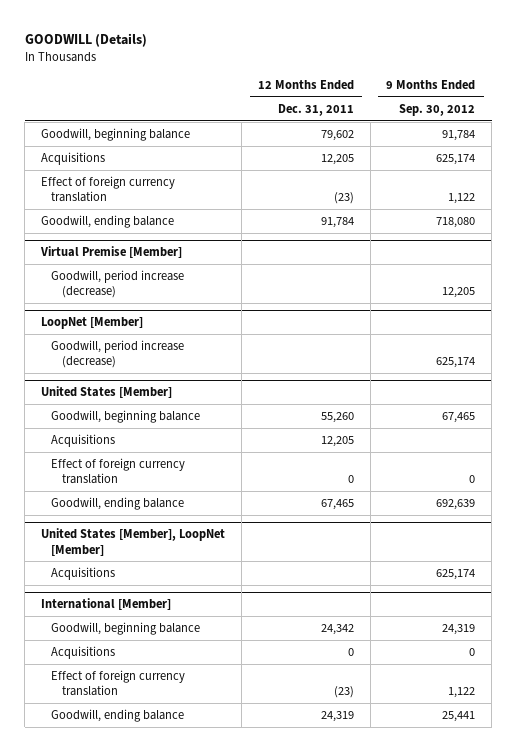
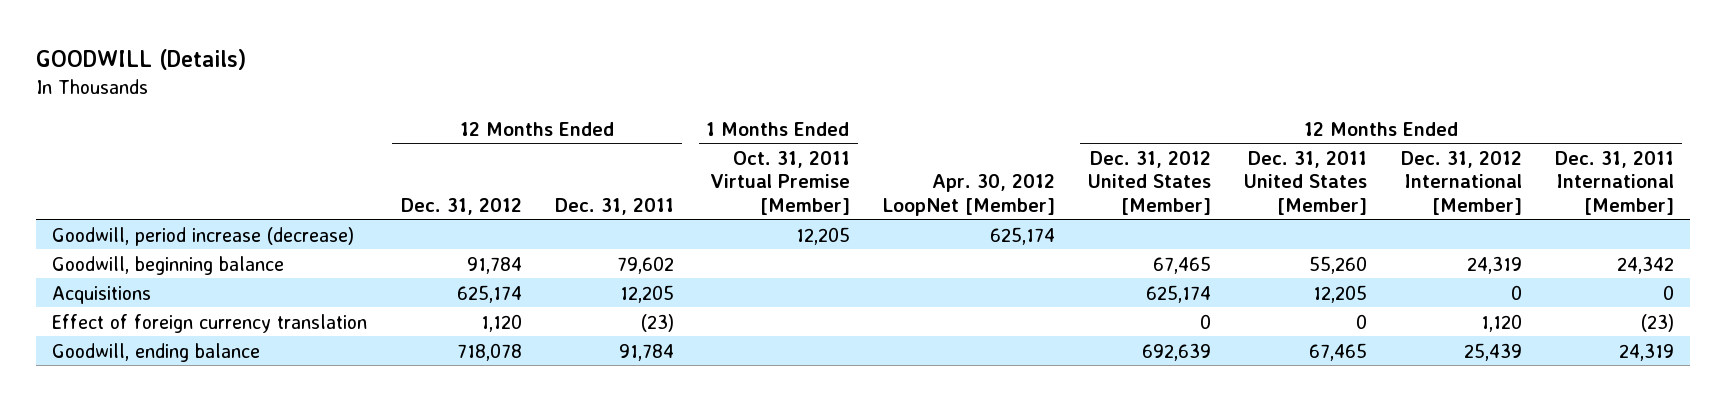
- | 12 Months Ended Dec. 31, 2011 | 9 Months Ended Sep. 30, 2012
+ | 12 Months Ended Dec. 31, 2012 | 12 Months Ended Dec. 31, 2011 | 1 Months Ended Oct. 31, 2011 Virtual Premise [Member] | Apr. 30, 2012 LoopNet [Member] | 12 Months Ended Dec. 31, 2012 United States [Member] | 12 Months Ended Dec. 31, 2011 United States [Member] | 12 Months Ended Dec. 31, 2012 International [Member] | 12 Months Ended Dec. 31, 2011 International [Member]
+ Goodwill, period increase (decrease) | | | 12,205 | 625,174 | | | |
- Virtual Premise [Member]
- Goodwill, period increase (decrease) | | 12,205
- LoopNet [Member]
- Goodwill, period increase (decrease) | | 625,174
- United States [Member]
- Goodwill, beginning balance | 55,260 | 67,465
- Acquisitions | 12,205 |
- Effect of foreign currency translation | 0 | 0
- Goodwill, ending balance | 67,465 | 692,639
- United States [Member], LoopNet [Member]
- Acquisitions | | 625,174
- International [Member]
- Goodwill, beginning balance | 24,342 | 24,319
- Acquisitions | 0 | 0
- Effect of foreign currency translation | (23) | 1,122
- Goodwill, ending balance | 24,319 | 25,441

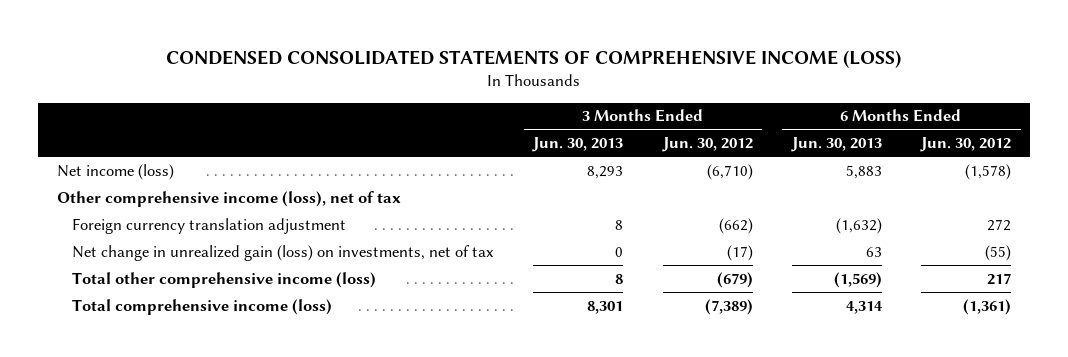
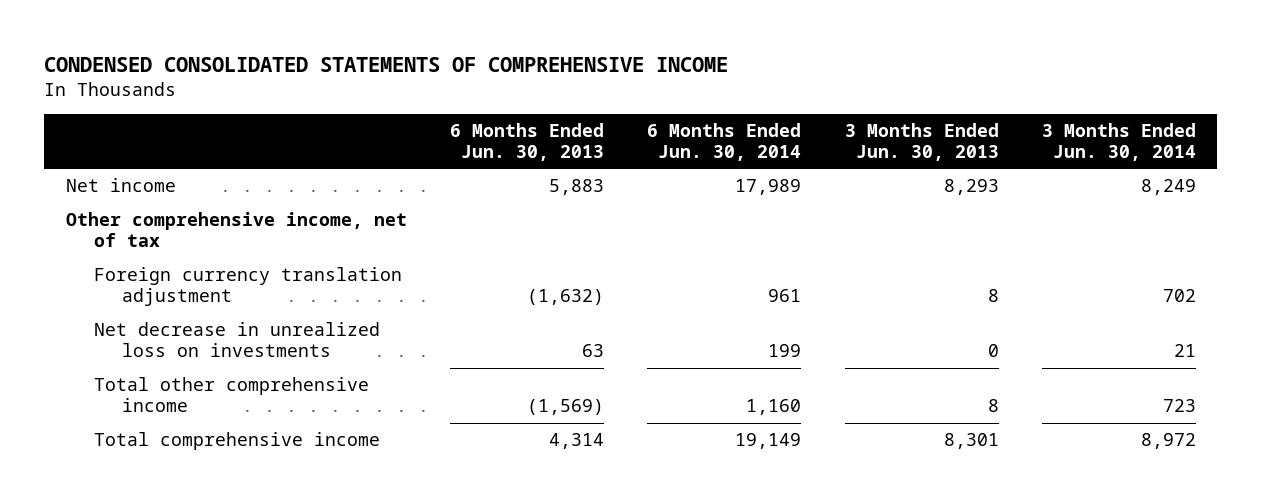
- CONDENSED CONSOLIDATED STATEMENTS OF COMPREHENSIVE INCOME (LOSS)
+ CONDENSED CONSOLIDATED STATEMENTS OF COMPREHENSIVE INCOME
- | 3 Months Ended Jun. 30, 2013 | 3 Months Ended Jun. 30, 2012 | 6 Months Ended Jun. 30, 2013 | 6 Months Ended Jun. 30, 2012
+ | 6 Months Ended Jun. 30, 2013 | 6 Months Ended Jun. 30, 2014 | 3 Months Ended Jun. 30, 2013 | 3 Months Ended Jun. 30, 2014
- Net income (loss) | 8,293 | (6,710) | 5,883 | (1,578)
- Other comprehensive income (loss), net of tax
+ Net income | 5,883 | 17,989 | 8,293 | 8,249
+ Other comprehensive income, net of tax
- Net change in unrealized gain (loss) on investments, net of tax | 0 | (17) | 63 | (55)
- Total other comprehensive income (loss) | 8 | (679) | (1,569) | 217
- Total comprehensive income (loss) | 8,301 | (7,389) | 4,314 | (1,361)
+ Net decrease in unrealized loss on investments | 63 | 199 | 0 | 21
+ Total other comprehensive income | (1,569) | 1,160 | 8 | 723
+ Total comprehensive income | 4,314 | 19,149 | 8,301 | 8,972

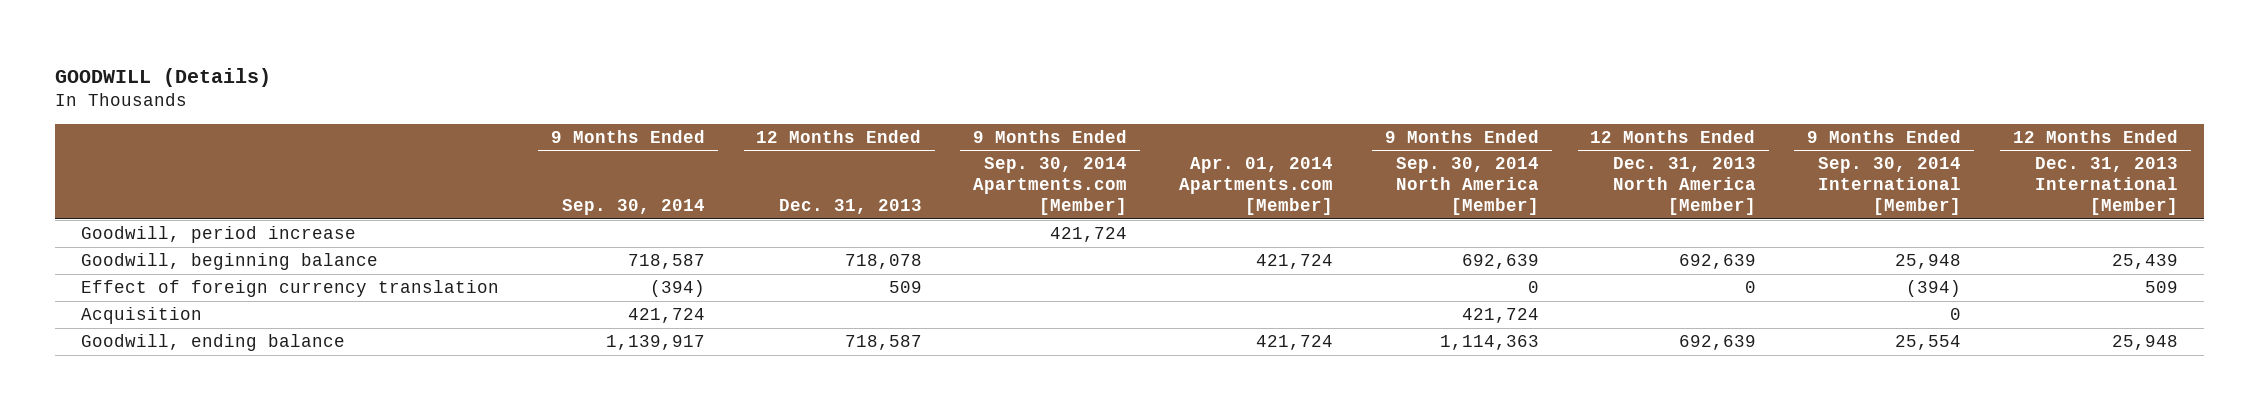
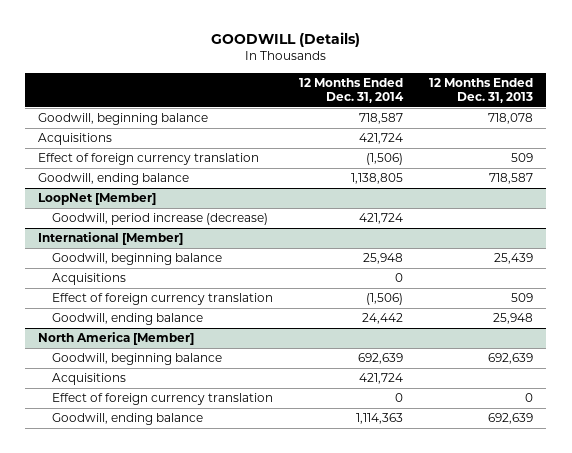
- | 9 Months Ended Sep. 30, 2014 | 12 Months Ended Dec. 31, 2013 | 9 Months Ended Sep. 30, 2014 Apartments.com [Member] | Apr. 01, 2014 Apartments.com [Member] | 9 Months Ended Sep. 30, 2014 North America [Member] | 12 Months Ended Dec. 31, 2013 North America [Member] | 9 Months Ended Sep. 30, 2014 International [Member] | 12 Months Ended Dec. 31, 2013 International [Member]
+ | 12 Months Ended Dec. 31, 2014 | 12 Months Ended Dec. 31, 2013
- Goodwill, period increase | | | 421,724 | | | | |
+ Acquisitions | 421,724 |
- Acquisition | 421,724 | | | | 421,724 | | 0 |
+ LoopNet [Member]
+ Goodwill, period increase (decrease) | 421,724 |
+ International [Member]
+ Goodwill, beginning balance | 25,948 | 25,439
+ Acquisitions | 0 |
+ Effect of foreign currency translation | (1,506) | 509
+ Goodwill, ending balance | 24,442 | 25,948
+ North America [Member]
+ Goodwill, beginning balance | 692,639 | 692,639
+ Acquisitions | 421,724 |
+ Effect of foreign currency translation | 0 | 0
+ Goodwill, ending balance | 1,114,363 | 692,639

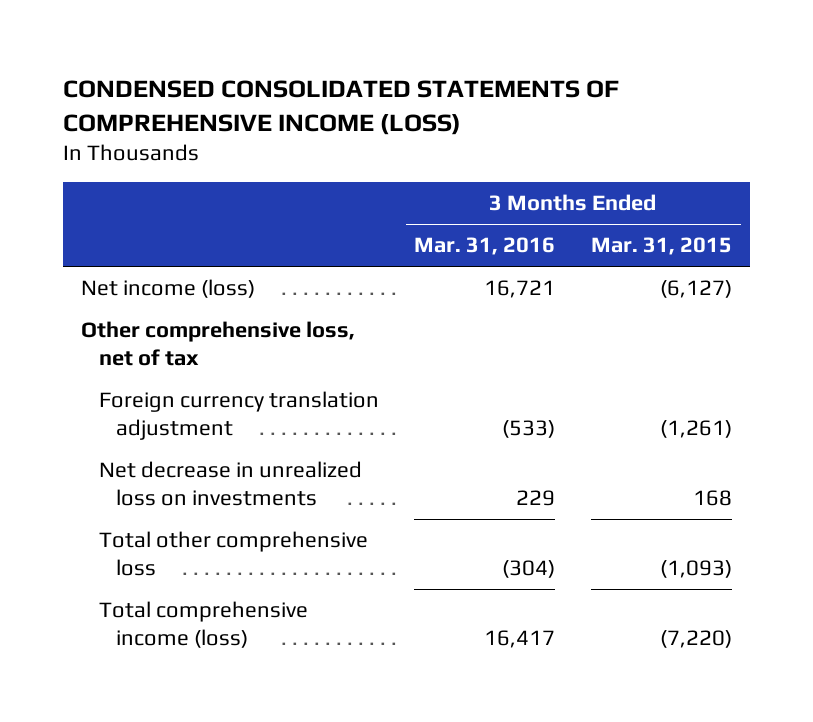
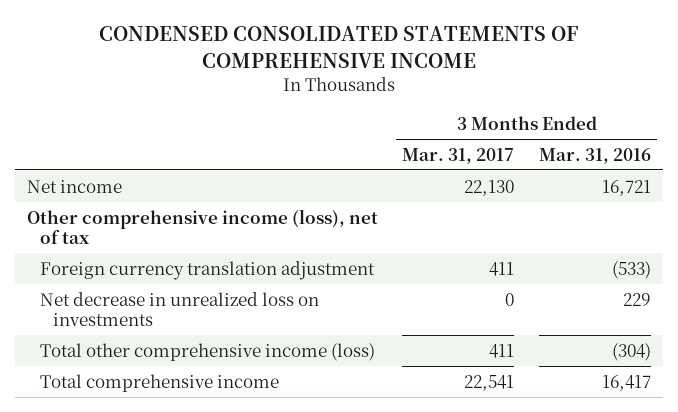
- CONDENSED CONSOLIDATED STATEMENTS OF COMPREHENSIVE INCOME (LOSS)
+ CONDENSED CONSOLIDATED STATEMENTS OF COMPREHENSIVE INCOME
- | 3 Months Ended Mar. 31, 2016 | 3 Months Ended Mar. 31, 2015
+ | 3 Months Ended Mar. 31, 2017 | 3 Months Ended Mar. 31, 2016
- Net income (loss) | 16,721 | (6,127)
- Other comprehensive loss, net of tax
+ Net income | 22,130 | 16,721
+ Other comprehensive income (loss), net of tax
- Total other comprehensive loss | (304) | (1,093)
- Total comprehensive income (loss) | 16,417 | (7,220)
+ Total other comprehensive income (loss) | 411 | (304)
+ Total comprehensive income | 22,541 | 16,417

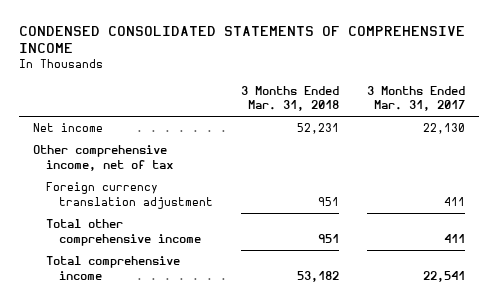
- | 3 Months Ended Mar. 31, 2017 | 3 Months Ended Mar. 31, 2016
+ | 3 Months Ended Mar. 31, 2018 | 3 Months Ended Mar. 31, 2017
- Other comprehensive income (loss), net of tax
+ Other comprehensive income, net of tax
- Net decrease in unrealized loss on investments | 0 | 229
- Total other comprehensive income (loss) | 411 | (304)
+ Total other comprehensive income | 951 | 411

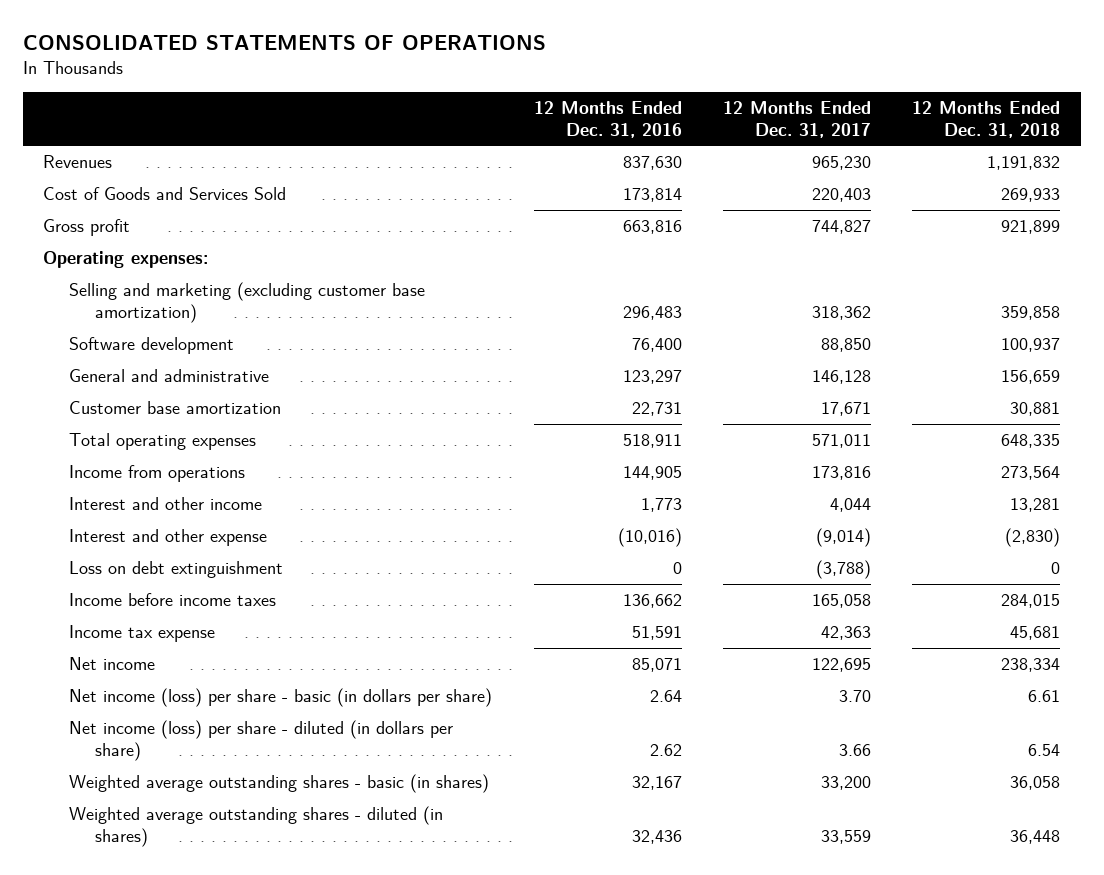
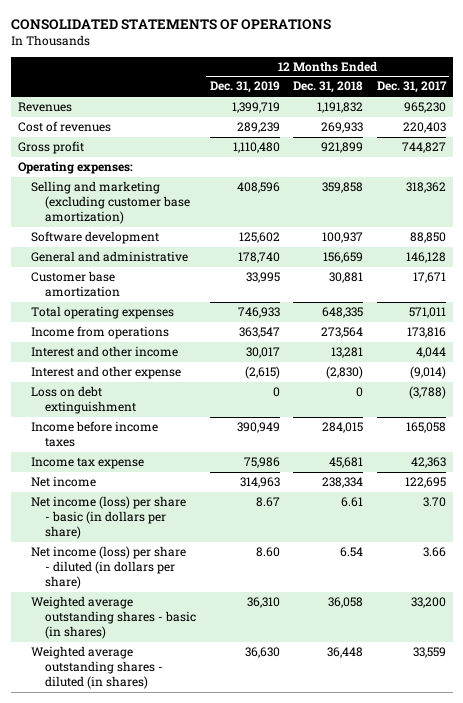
- | 12 Months Ended Dec. 31, 2016 | 12 Months Ended Dec. 31, 2017 | 12 Months Ended Dec. 31, 2018
+ | 12 Months Ended Dec. 31, 2019 | 12 Months Ended Dec. 31, 2018 | 12 Months Ended Dec. 31, 2017
- Cost of Goods and Services Sold | 173,814 | 220,403 | 269,933
+ Cost of revenues | 289,239 | 269,933 | 220,403

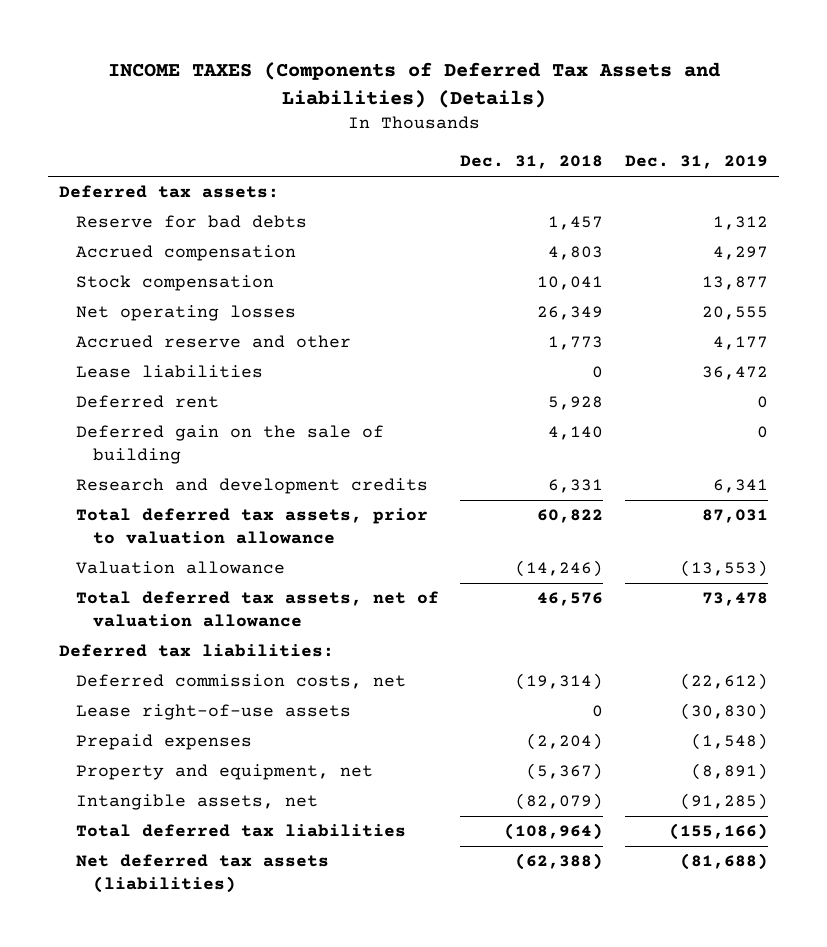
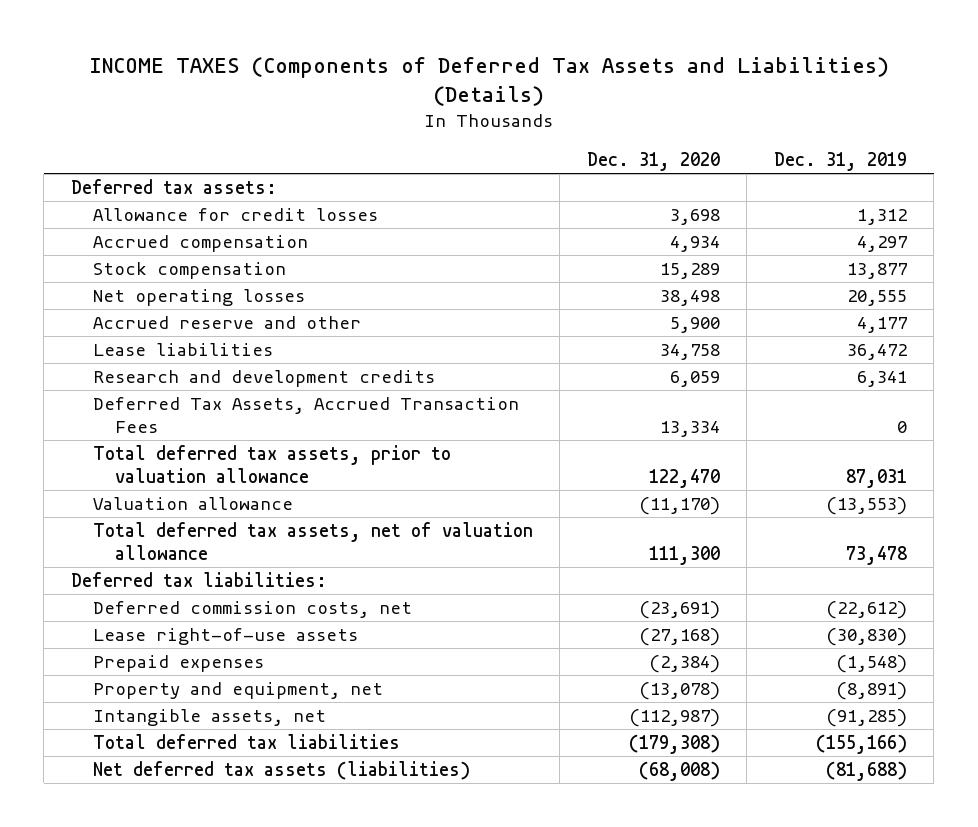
- | Dec. 31, 2018 | Dec. 31, 2019
+ | Dec. 31, 2020 | Dec. 31, 2019
- Reserve for bad debts | 1,457 | 1,312
+ Allowance for credit losses | 3,698 | 1,312
- Deferred rent | 5,928 | 0
- Deferred gain on the sale of building | 4,140 | 0
+ Deferred Tax Assets, Accrued Transaction Fees | 13,334 | 0

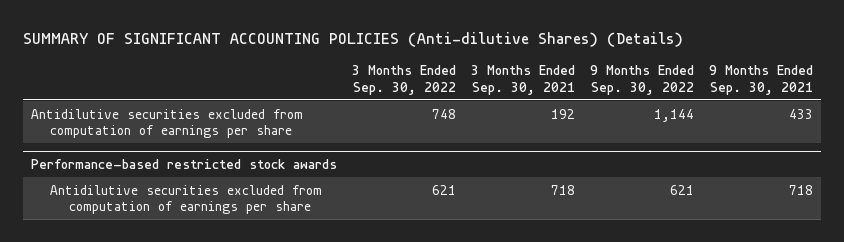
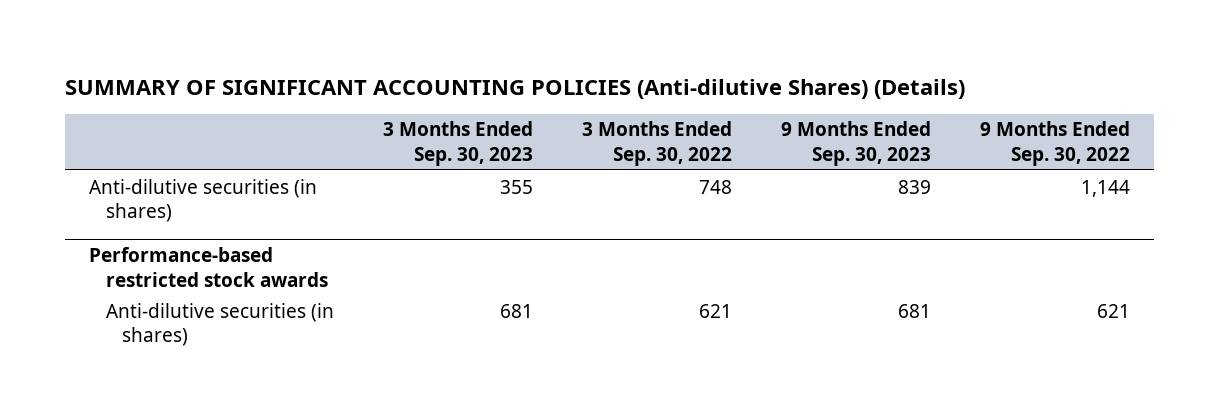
- | 3 Months Ended Sep. 30, 2022 | 3 Months Ended Sep. 30, 2021 | 9 Months Ended Sep. 30, 2022 | 9 Months Ended Sep. 30, 2021
+ | 3 Months Ended Sep. 30, 2023 | 3 Months Ended Sep. 30, 2022 | 9 Months Ended Sep. 30, 2023 | 9 Months Ended Sep. 30, 2022
- Antidilutive securities excluded from computation of earnings per share | 748 | 192 | 1,144 | 433
+ Anti-dilutive securities (in shares) | 355 | 748 | 839 | 1,144
@ Performance-based restricted stock awards
- Antidilutive securities excluded from computation of earnings per share | 621 | 718 | 621 | 718
+ Anti-dilutive securities (in shares) | 681 | 621 | 681 | 621

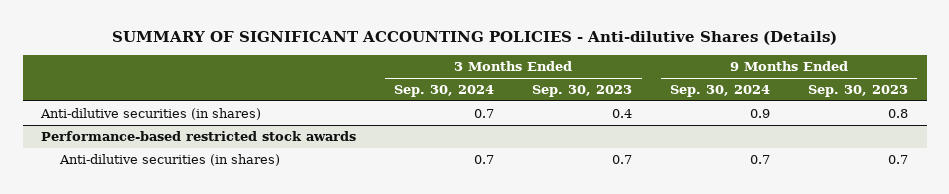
- SUMMARY OF SIGNIFICANT ACCOUNTING POLICIES (Anti-dilutive Shares) (Details)
+ SUMMARY OF SIGNIFICANT ACCOUNTING POLICIES - Anti-dilutive Shares (Details)
- | 3 Months Ended Sep. 30, 2023 | 3 Months Ended Sep. 30, 2022 | 9 Months Ended Sep. 30, 2023 | 9 Months Ended Sep. 30, 2022
+ | 3 Months Ended Sep. 30, 2024 | 3 Months Ended Sep. 30, 2023 | 9 Months Ended Sep. 30, 2024 | 9 Months Ended Sep. 30, 2023
- Anti-dilutive securities (in shares) | 355 | 748 | 839 | 1,144
+ Anti-dilutive securities (in shares) | 0.7 | 0.4 | 0.9 | 0.8
@ Performance-based restricted stock awards
- Anti-dilutive securities (in shares) | 681 | 621 | 681 | 621
+ Anti-dilutive securities (in shares) | 0.7 | 0.7 | 0.7 | 0.7

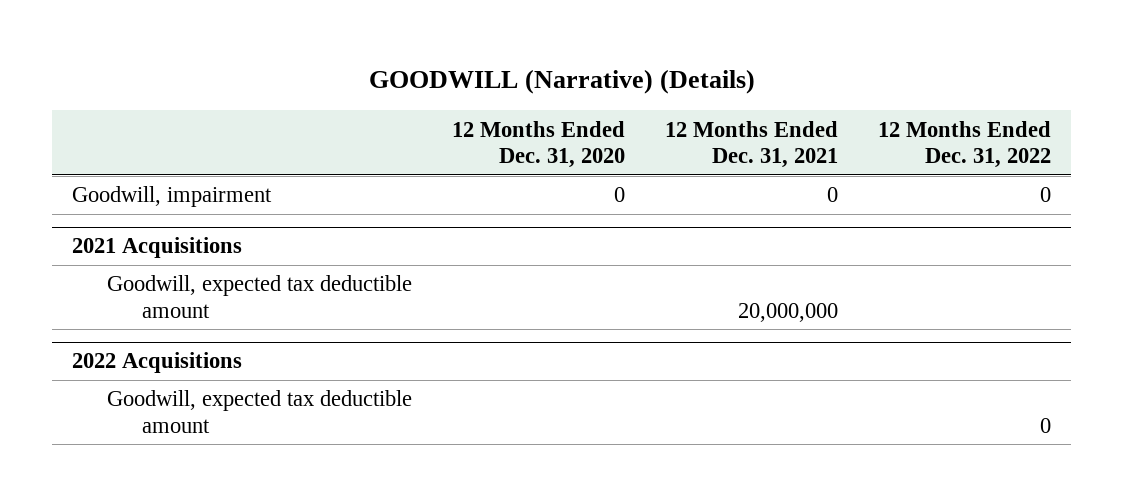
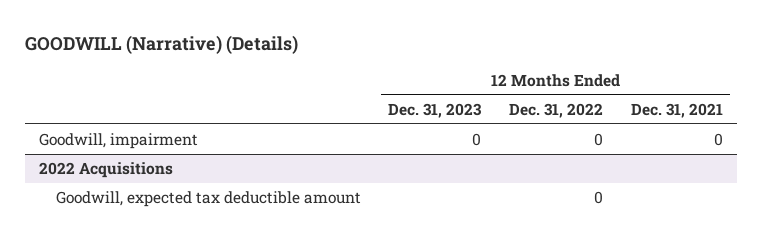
- | 12 Months Ended Dec. 31, 2020 | 12 Months Ended Dec. 31, 2021 | 12 Months Ended Dec. 31, 2022
+ | 12 Months Ended Dec. 31, 2023 | 12 Months Ended Dec. 31, 2022 | 12 Months Ended Dec. 31, 2021
- 2021 Acquisitions
- Goodwill, expected tax deductible amount | | 20,000,000 |

